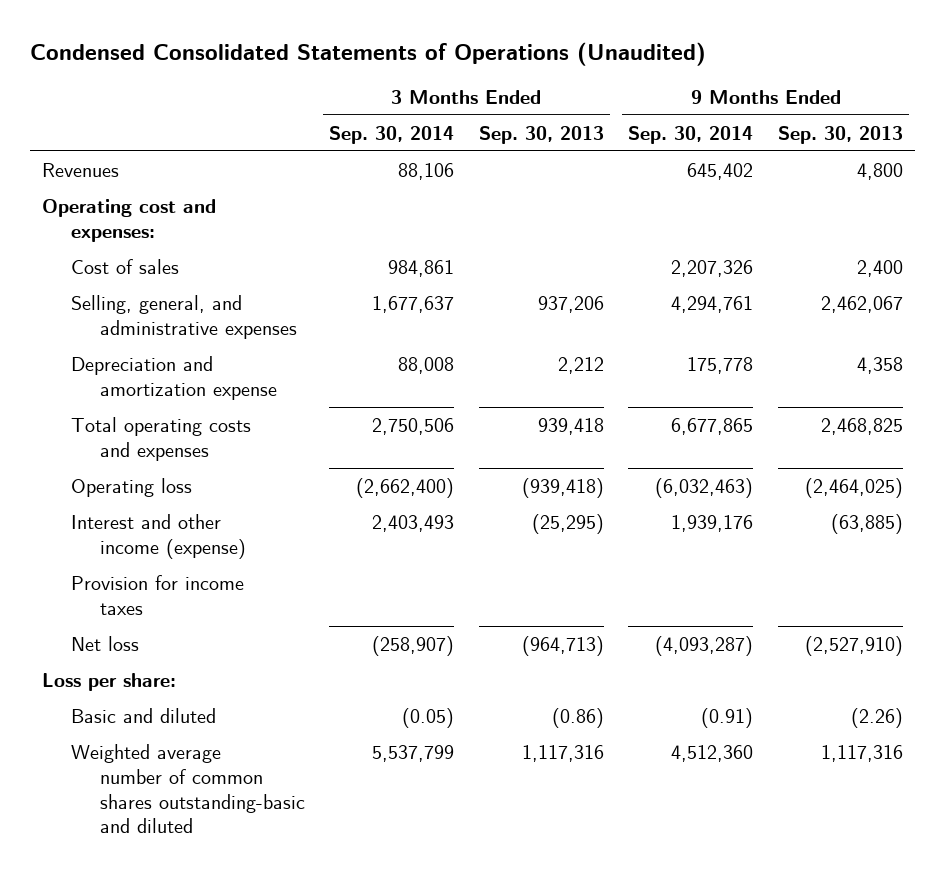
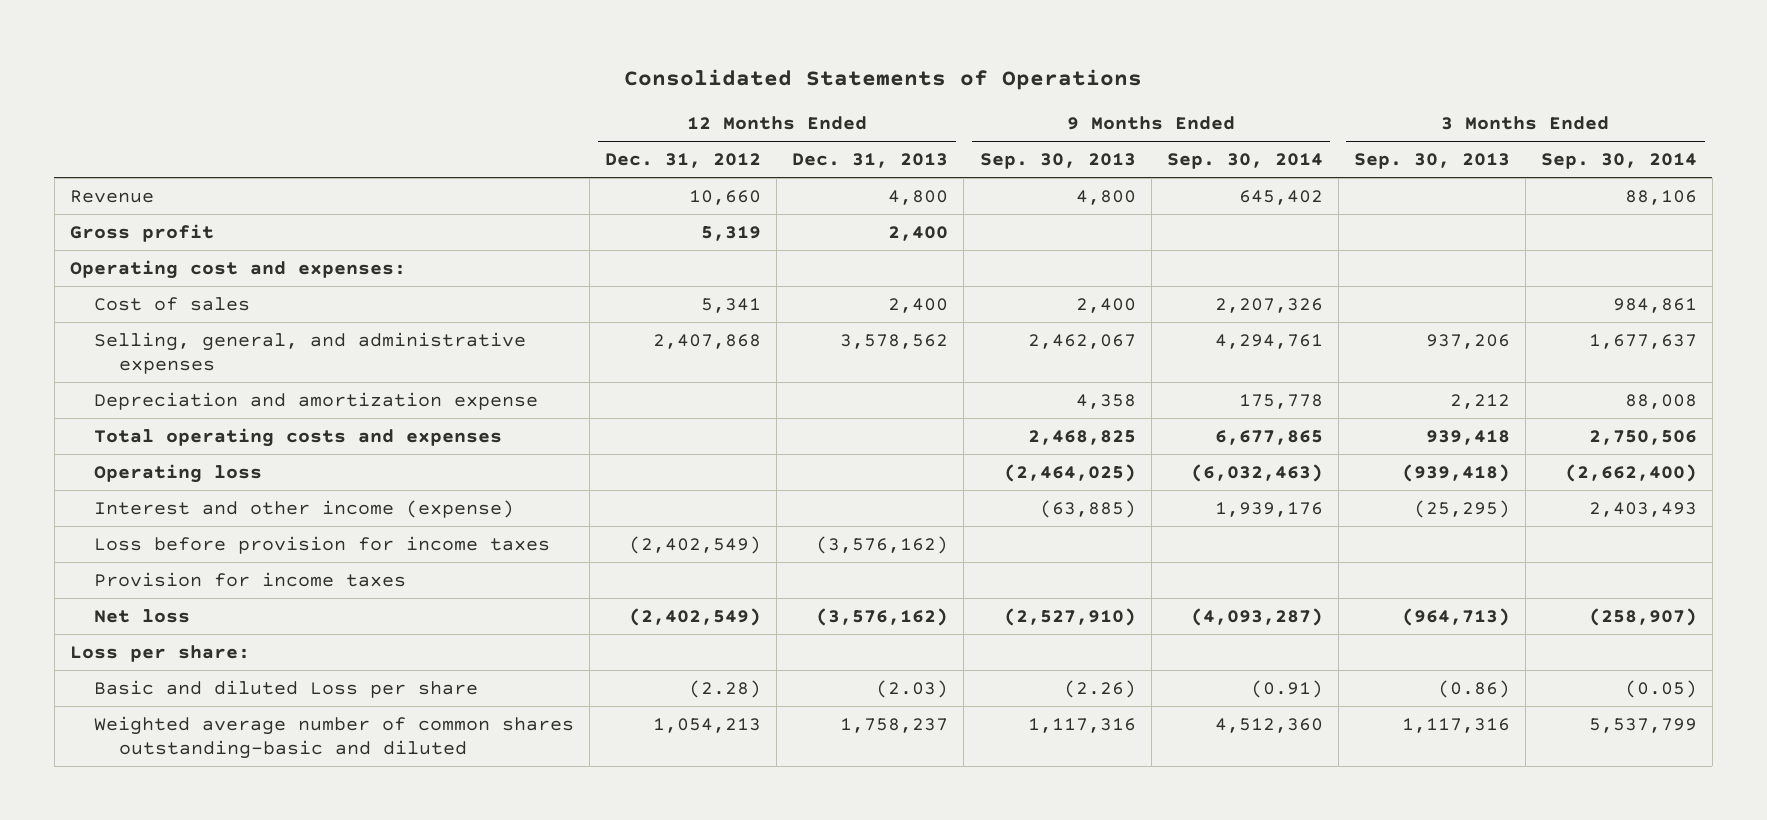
- Condensed Consolidated Statements of Operations (Unaudited)
+ Consolidated Statements of Operations
- | 3 Months Ended Sep. 30, 2014 | 3 Months Ended Sep. 30, 2013 | 9 Months Ended Sep. 30, 2014 | 9 Months Ended Sep. 30, 2013
+ | 12 Months Ended Dec. 31, 2012 | 12 Months Ended Dec. 31, 2013 | 9 Months Ended Sep. 30, 2013 | 9 Months Ended Sep. 30, 2014 | 3 Months Ended Sep. 30, 2013 | 3 Months Ended Sep. 30, 2014
- Revenues | 88,106 | | 645,402 | 4,800
+ Revenue | 10,660 | 4,800 | 4,800 | 645,402 | | 88,106
+ Gross profit | 5,319 | 2,400 | | | |
+ Loss before provision for income taxes | (2,402,549) | (3,576,162) | | | |
- Basic and diluted | (0.05) | (0.86) | (0.91) | (2.26)
+ Basic and diluted Loss per share | (2.28) | (2.03) | (2.26) | (0.91) | (0.86) | (0.05)

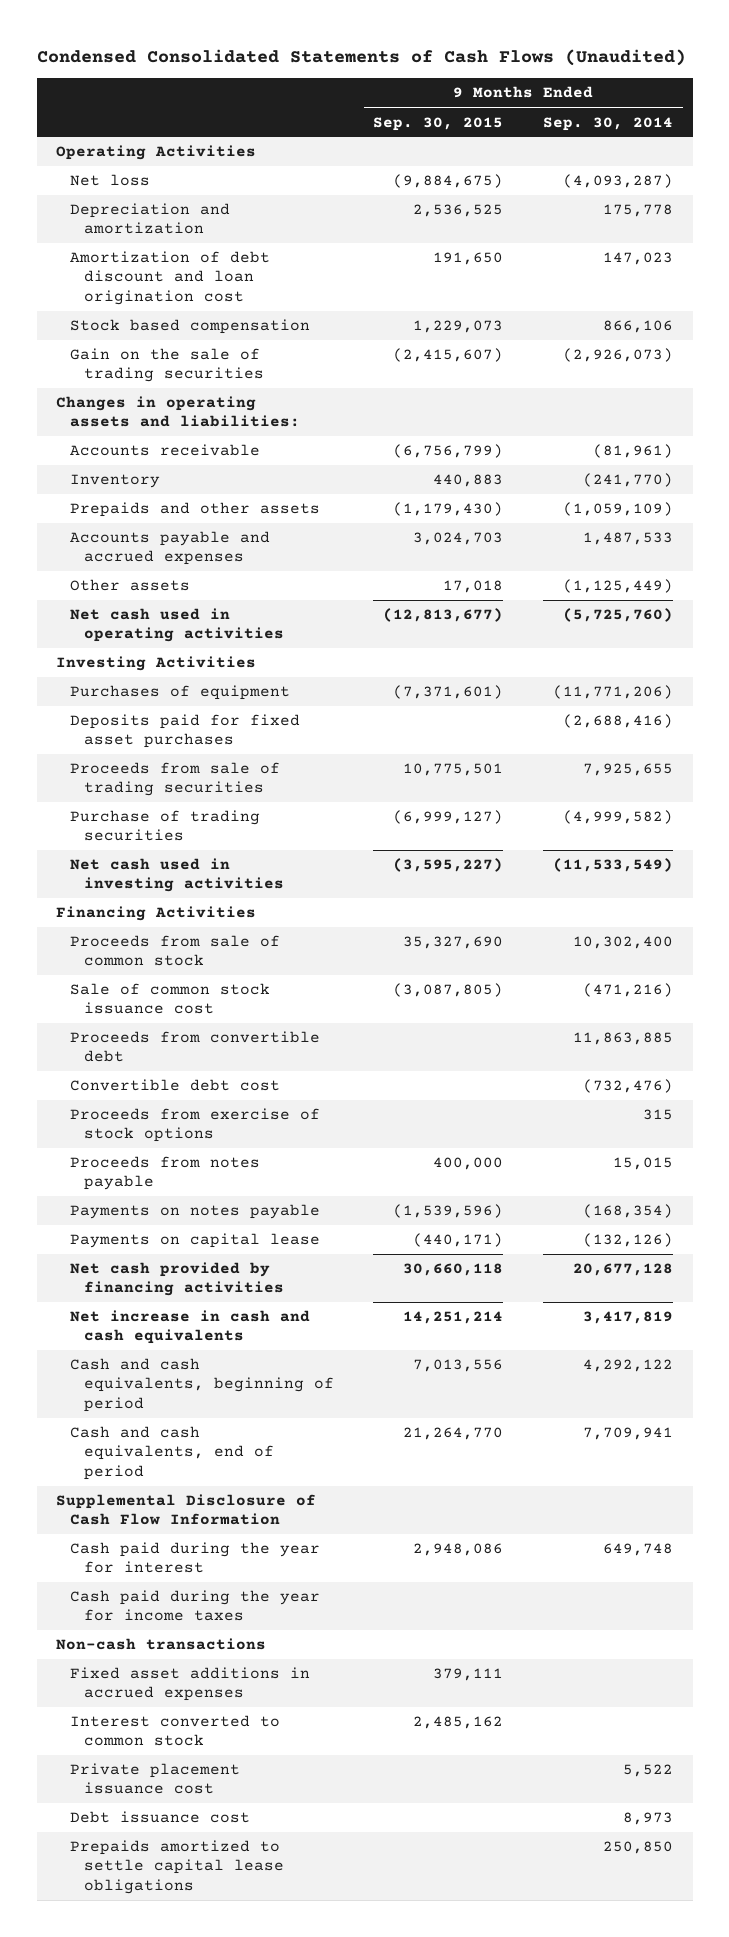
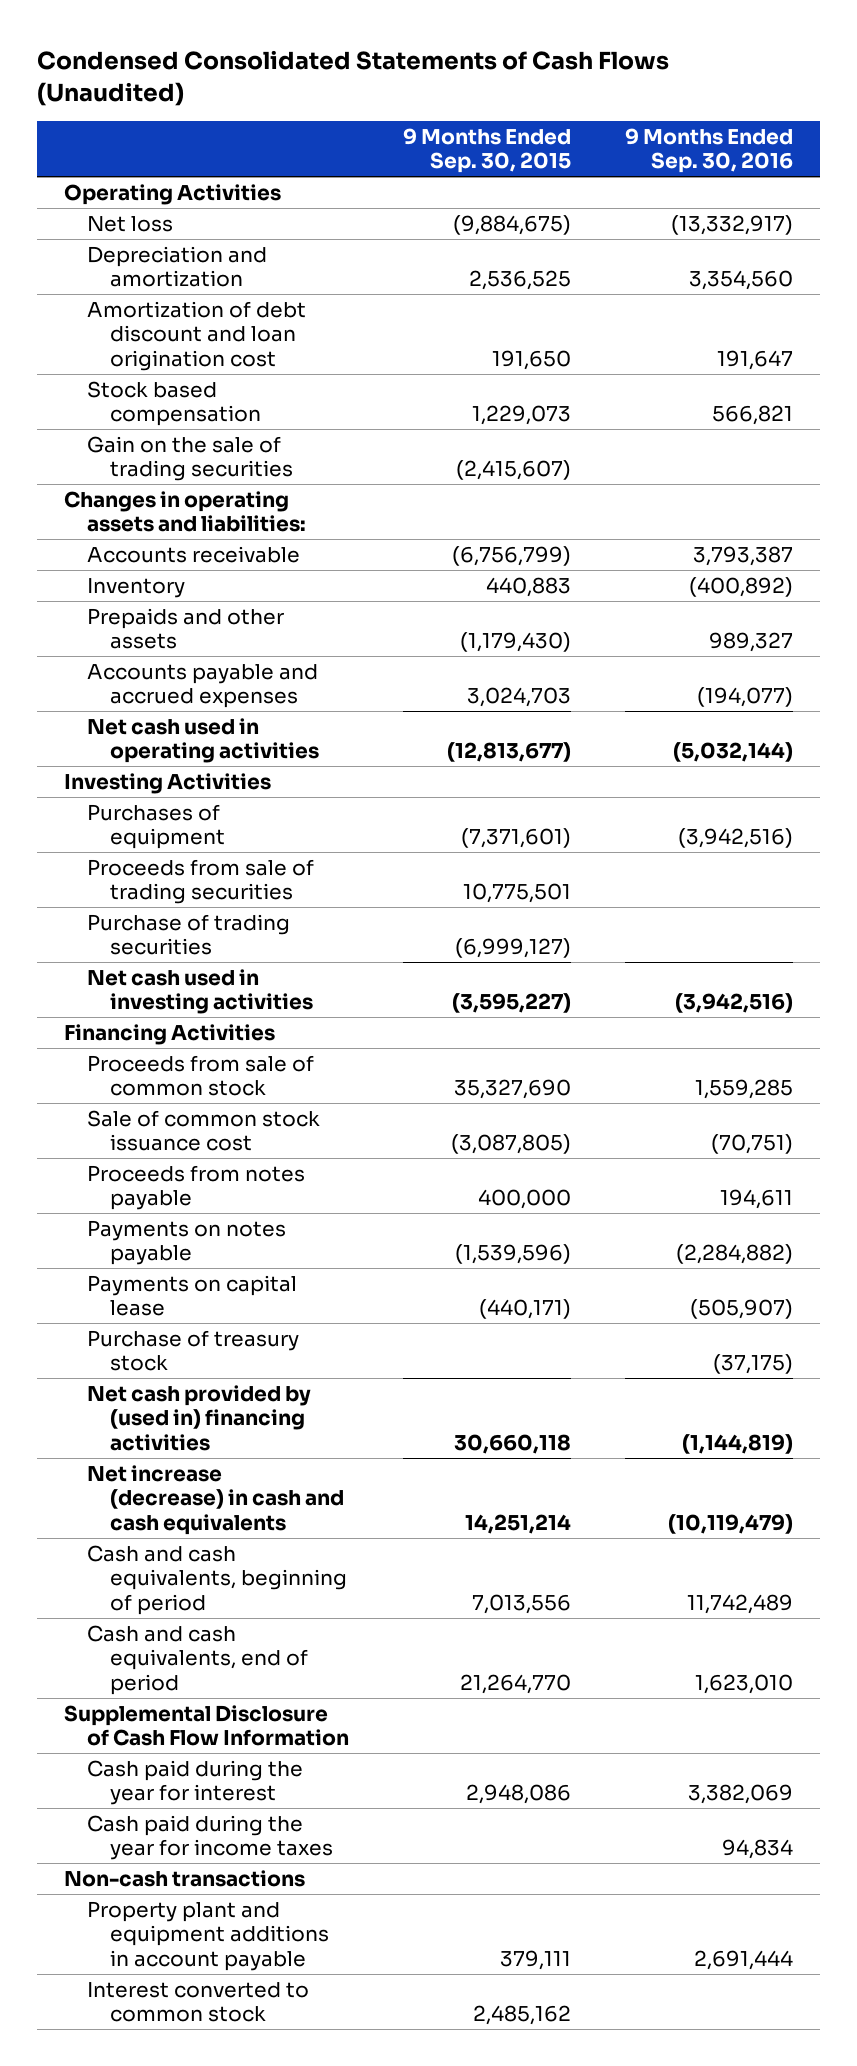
- | 9 Months Ended Sep. 30, 2015 | 9 Months Ended Sep. 30, 2014
+ | 9 Months Ended Sep. 30, 2015 | 9 Months Ended Sep. 30, 2016
- Other assets | 17,018 | (1,125,449)
- Deposits paid for fixed asset purchases | | (2,688,416)
- Proceeds from convertible debt | | 11,863,885
- Convertible debt cost | | (732,476)
- Proceeds from exercise of stock options | | 315
- Net cash provided by financing activities | 30,660,118 | 20,677,128
- Net increase in cash and cash equivalents | 14,251,214 | 3,417,819
+ Purchase of treasury stock | | (37,175)
+ Net cash provided by (used in) financing activities | 30,660,118 | (1,144,819)
+ Net increase (decrease) in cash and cash equivalents | 14,251,214 | (10,119,479)
- Fixed asset additions in accrued expenses | 379,111 |
+ Property plant and equipment additions in account payable | 379,111 | 2,691,444
- Private placement issuance cost | | 5,522
- Debt issuance cost | | 8,973
- Prepaids amortized to settle capital lease obligations | | 250,850

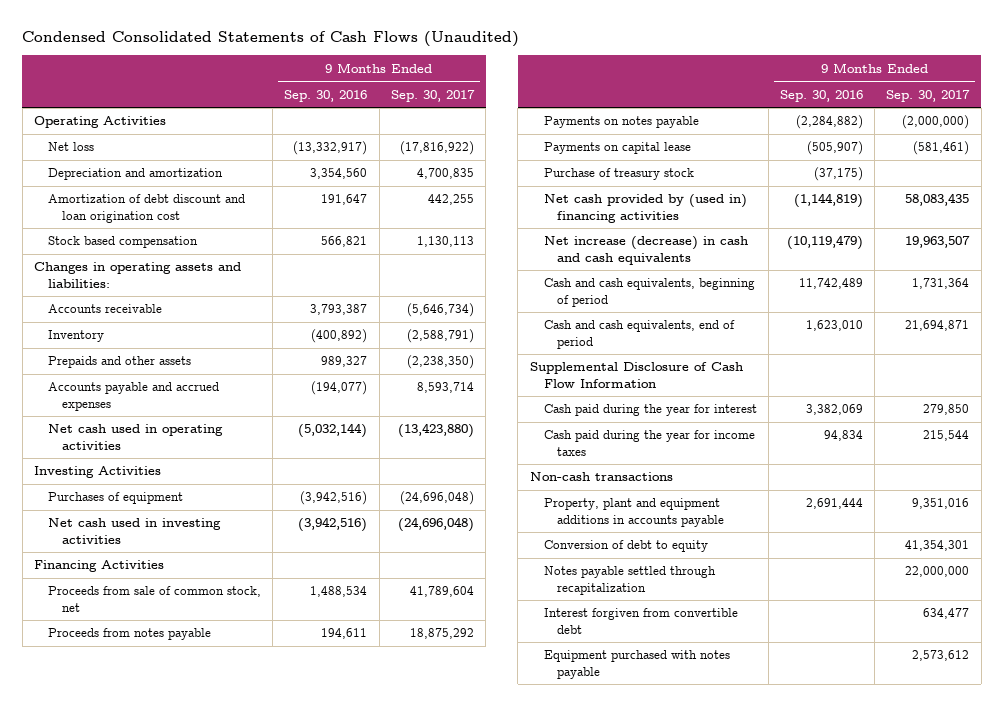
- | 9 Months Ended Sep. 30, 2015 | 9 Months Ended Sep. 30, 2016
+ | 9 Months Ended Sep. 30, 2016 | 9 Months Ended Sep. 30, 2017
- Gain on the sale of trading securities | (2,415,607) |
- Proceeds from sale of trading securities | 10,775,501 |
- Purchase of trading securities | (6,999,127) |
- Proceeds from sale of common stock | 35,327,690 | 1,559,285
- Sale of common stock issuance cost | (3,087,805) | (70,751)
+ Proceeds from sale of common stock, net | 1,488,534 | 41,789,604
- Property plant and equipment additions in account payable | 379,111 | 2,691,444
- Interest converted to common stock | 2,485,162 |
+ Property, plant and equipment additions in accounts payable | 2,691,444 | 9,351,016
+ Conversion of debt to equity | | 41,354,301
+ Notes payable settled through recapitalization | | 22,000,000
+ Interest forgiven from convertible debt | | 634,477
+ Equipment purchased with notes payable | | 2,573,612

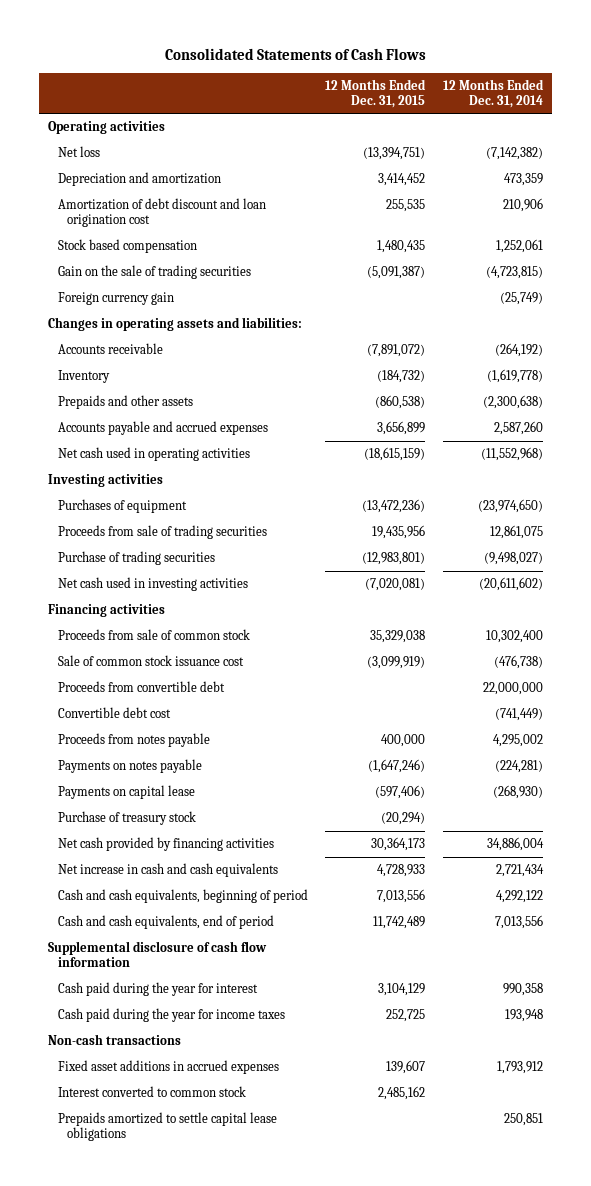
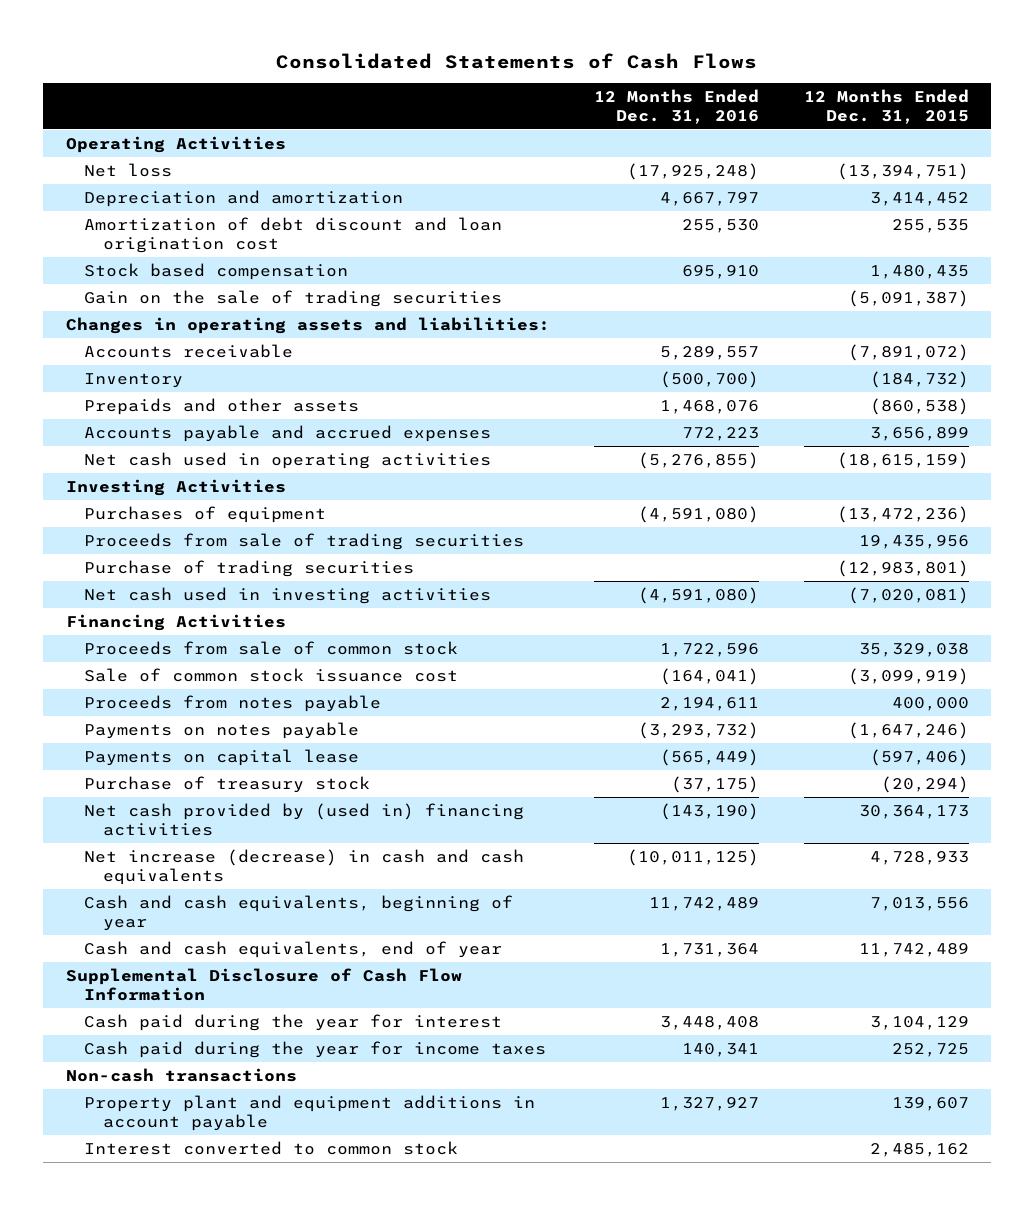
- | 12 Months Ended Dec. 31, 2015 | 12 Months Ended Dec. 31, 2014
+ | 12 Months Ended Dec. 31, 2016 | 12 Months Ended Dec. 31, 2015
- Operating activities
+ Operating Activities
- Foreign currency gain | | (25,749)
- Investing activities
+ Investing Activities
- Financing activities
+ Financing Activities
- Proceeds from convertible debt | | 22,000,000
- Convertible debt cost | | (741,449)
- Net cash provided by financing activities | 30,364,173 | 34,886,004
- Net increase in cash and cash equivalents | 4,728,933 | 2,721,434
- Cash and cash equivalents, beginning of period | 7,013,556 | 4,292,122
- Cash and cash equivalents, end of period | 11,742,489 | 7,013,556
- Supplemental disclosure of cash flow information
+ Net cash provided by (used in) financing activities | (143,190) | 30,364,173
+ Net increase (decrease) in cash and cash equivalents | (10,011,125) | 4,728,933
+ Cash and cash equivalents, beginning of year | 11,742,489 | 7,013,556
+ Cash and cash equivalents, end of year | 1,731,364 | 11,742,489
+ Supplemental Disclosure of Cash Flow Information
- Fixed asset additions in accrued expenses | 139,607 | 1,793,912
+ Property plant and equipment additions in account payable | 1,327,927 | 139,607
- Prepaids amortized to settle capital lease obligations | | 250,851

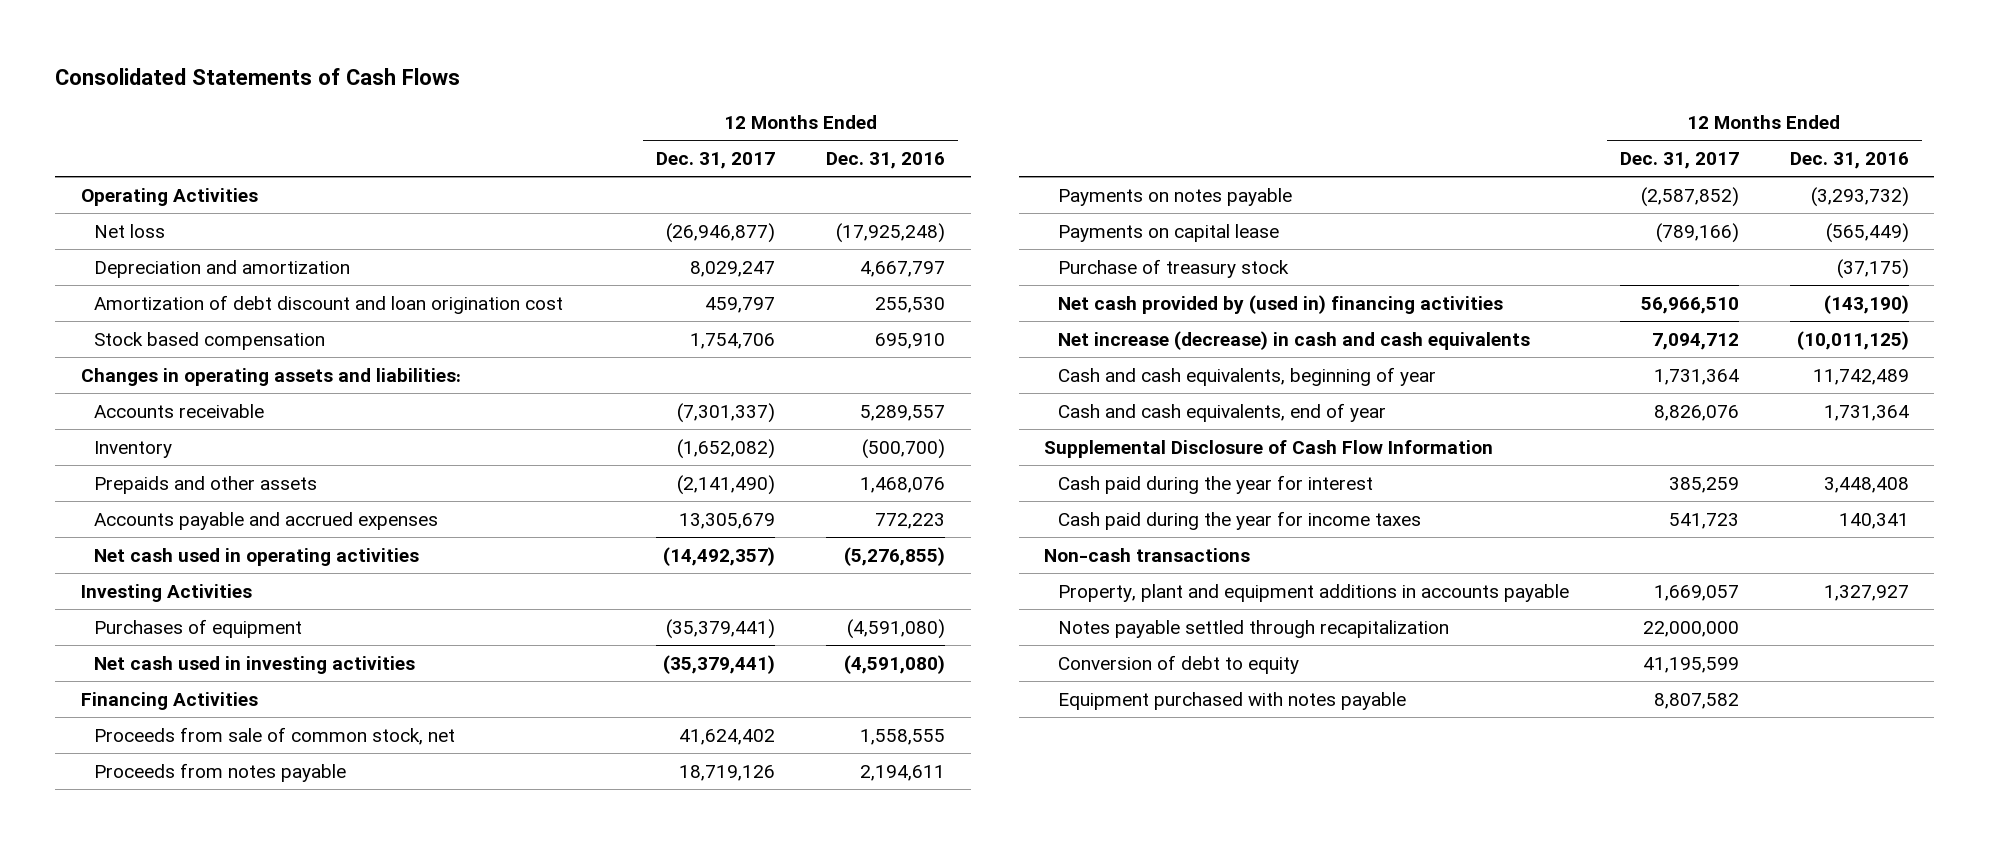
- | 12 Months Ended Dec. 31, 2016 | 12 Months Ended Dec. 31, 2015
+ | 12 Months Ended Dec. 31, 2017 | 12 Months Ended Dec. 31, 2016
- Gain on the sale of trading securities | | (5,091,387)
- Proceeds from sale of trading securities | | 19,435,956
- Purchase of trading securities | | (12,983,801)
- Proceeds from sale of common stock | 1,722,596 | 35,329,038
- Sale of common stock issuance cost | (164,041) | (3,099,919)
+ Proceeds from sale of common stock, net | 41,624,402 | 1,558,555
- Property plant and equipment additions in account payable | 1,327,927 | 139,607
- Interest converted to common stock | | 2,485,162
+ Property, plant and equipment additions in accounts payable | 1,669,057 | 1,327,927
+ Notes payable settled through recapitalization | 22,000,000 |
+ Conversion of debt to equity | 41,195,599 |
+ Equipment purchased with notes payable | 8,807,582 |

